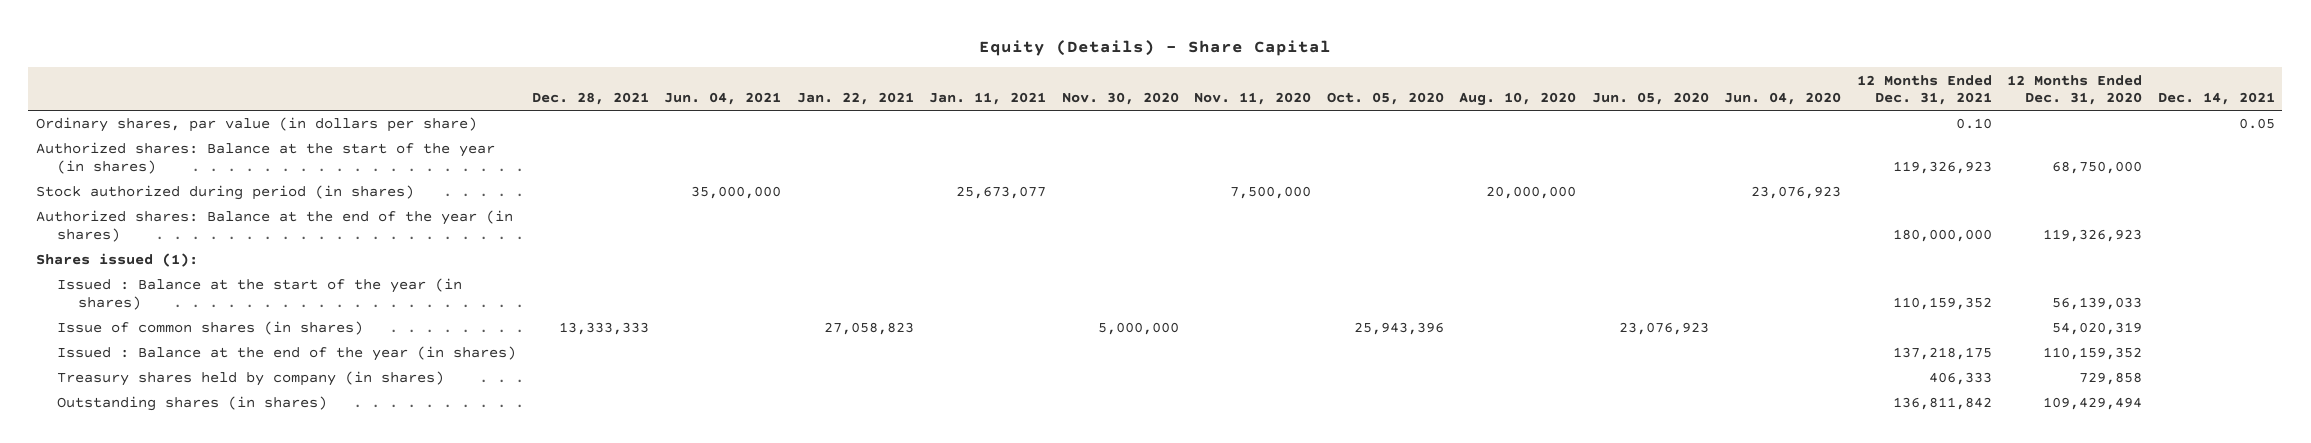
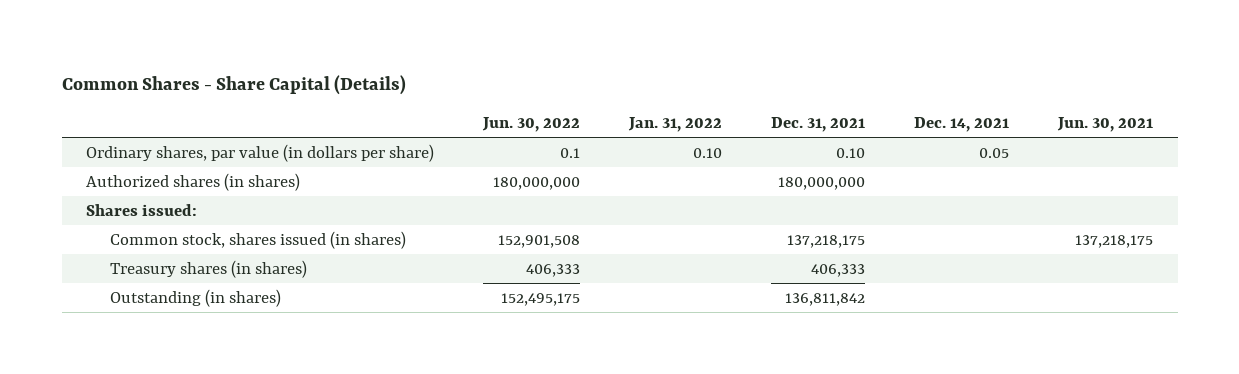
- Equity (Details) - Share Capital
+ Common Shares - Share Capital (Details)
- | Dec. 28, 2021 | Jun. 04, 2021 | Jan. 22, 2021 | Jan. 11, 2021 | Nov. 30, 2020 | Nov. 11, 2020 | Oct. 05, 2020 | Aug. 10, 2020 | Jun. 05, 2020 | Jun. 04, 2020 | 12 Months Ended Dec. 31, 2021 | 12 Months Ended Dec. 31, 2020 | Dec. 14, 2021
+ | Jun. 30, 2022 | Jan. 31, 2022 | Dec. 31, 2021 | Dec. 14, 2021 | Jun. 30, 2021
- Authorized shares: Balance at the start of the year (in shares) | | | | | | | | | | | 119,326,923 | 68,750,000 |
- Stock authorized during period (in shares) | | 35,000,000 | | 25,673,077 | | 7,500,000 | | 20,000,000 | | 23,076,923 | | |
- Authorized shares: Balance at the end of the year (in shares) | | | | | | | | | | | 180,000,000 | 119,326,923 |
- Shares issued (1):
- Issued : Balance at the start of the year (in shares) | | | | | | | | | | | 110,159,352 | 56,139,033 |
- Issue of common shares (in shares) | 13,333,333 | | 27,058,823 | | 5,000,000 | | 25,943,396 | | 23,076,923 | | | 54,020,319 |
- Issued : Balance at the end of the year (in shares) | | | | | | | | | | | 137,218,175 | 110,159,352 |
- Treasury shares held by company (in shares) | | | | | | | | | | | 406,333 | 729,858 |
- Outstanding shares (in shares) | | | | | | | | | | | 136,811,842 | 109,429,494 |
+ Authorized shares (in shares) | 180,000,000 | | 180,000,000 | |
+ Shares issued:
+ Common stock, shares issued (in shares) | 152,901,508 | | 137,218,175 | | 137,218,175
+ Treasury shares (in shares) | 406,333 | | 406,333 | |
+ Outstanding (in shares) | 152,495,175 | | 136,811,842 | |

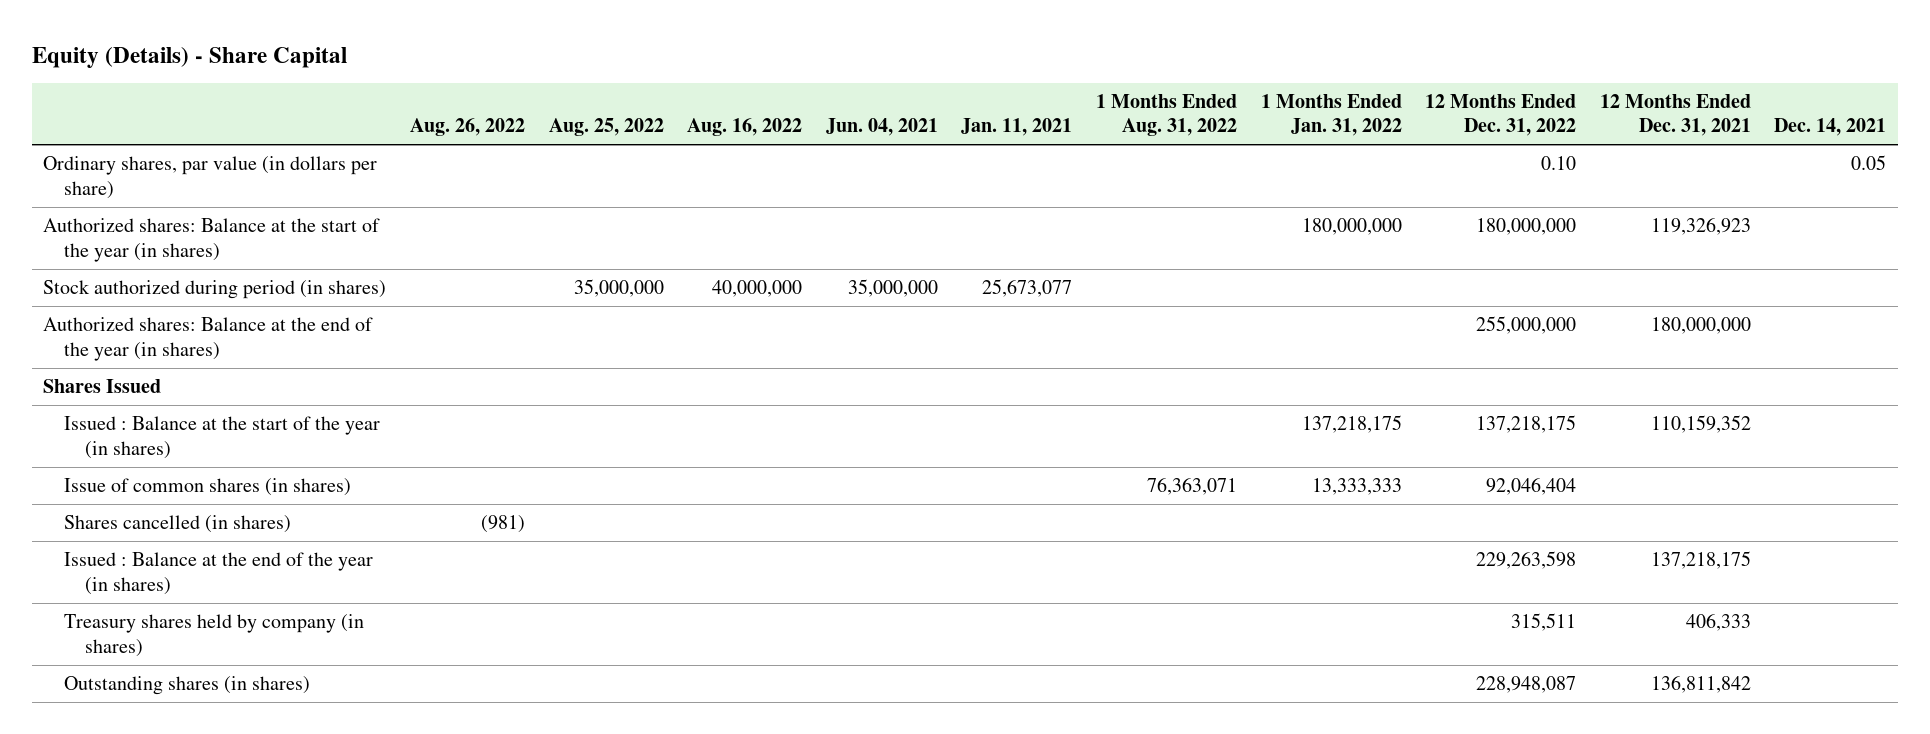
- Common Shares - Share Capital (Details)
+ Equity (Details) - Share Capital
- | Jun. 30, 2022 | Jan. 31, 2022 | Dec. 31, 2021 | Dec. 14, 2021 | Jun. 30, 2021
+ | Aug. 26, 2022 | Aug. 25, 2022 | Aug. 16, 2022 | Jun. 04, 2021 | Jan. 11, 2021 | 1 Months Ended Aug. 31, 2022 | 1 Months Ended Jan. 31, 2022 | 12 Months Ended Dec. 31, 2022 | 12 Months Ended Dec. 31, 2021 | Dec. 14, 2021
- Authorized shares (in shares) | 180,000,000 | | 180,000,000 | |
- Shares issued:
- Common stock, shares issued (in shares) | 152,901,508 | | 137,218,175 | | 137,218,175
- Treasury shares (in shares) | 406,333 | | 406,333 | |
- Outstanding (in shares) | 152,495,175 | | 136,811,842 | |
+ Authorized shares: Balance at the start of the year (in shares) | | | | | | | 180,000,000 | 180,000,000 | 119,326,923 |
+ Stock authorized during period (in shares) | | 35,000,000 | 40,000,000 | 35,000,000 | 25,673,077 | | | | |
+ Authorized shares: Balance at the end of the year (in shares) | | | | | | | | 255,000,000 | 180,000,000 |
+ Shares Issued
+ Issued : Balance at the start of the year (in shares) | | | | | | | 137,218,175 | 137,218,175 | 110,159,352 |
+ Issue of common shares (in shares) | | | | | | 76,363,071 | 13,333,333 | 92,046,404 | |
+ Shares cancelled (in shares) | (981) | | | | | | | | |
+ Issued : Balance at the end of the year (in shares) | | | | | | | | 229,263,598 | 137,218,175 |
+ Treasury shares held by company (in shares) | | | | | | | | 315,511 | 406,333 |
+ Outstanding shares (in shares) | | | | | | | | 228,948,087 | 136,811,842 |

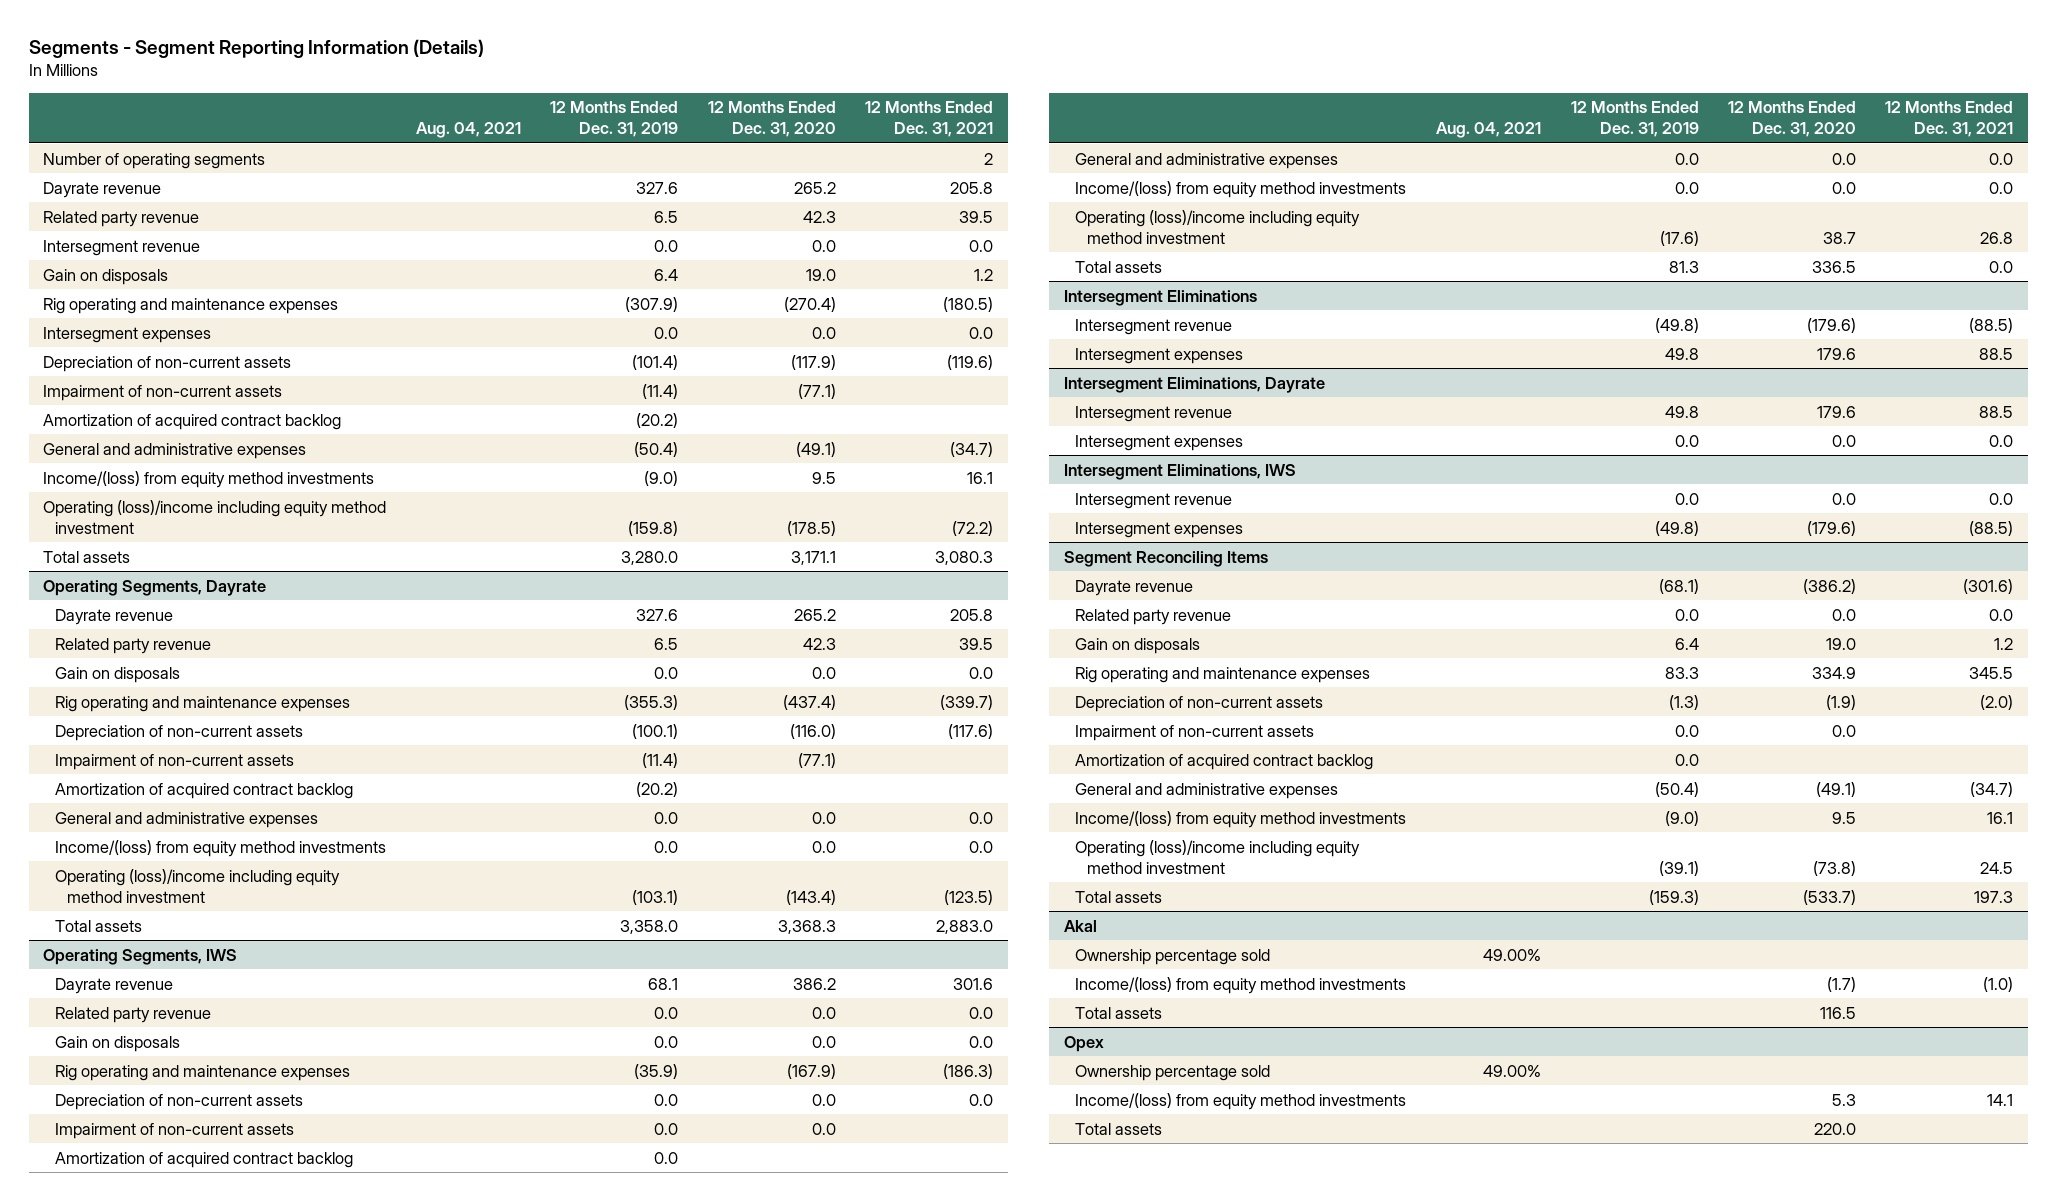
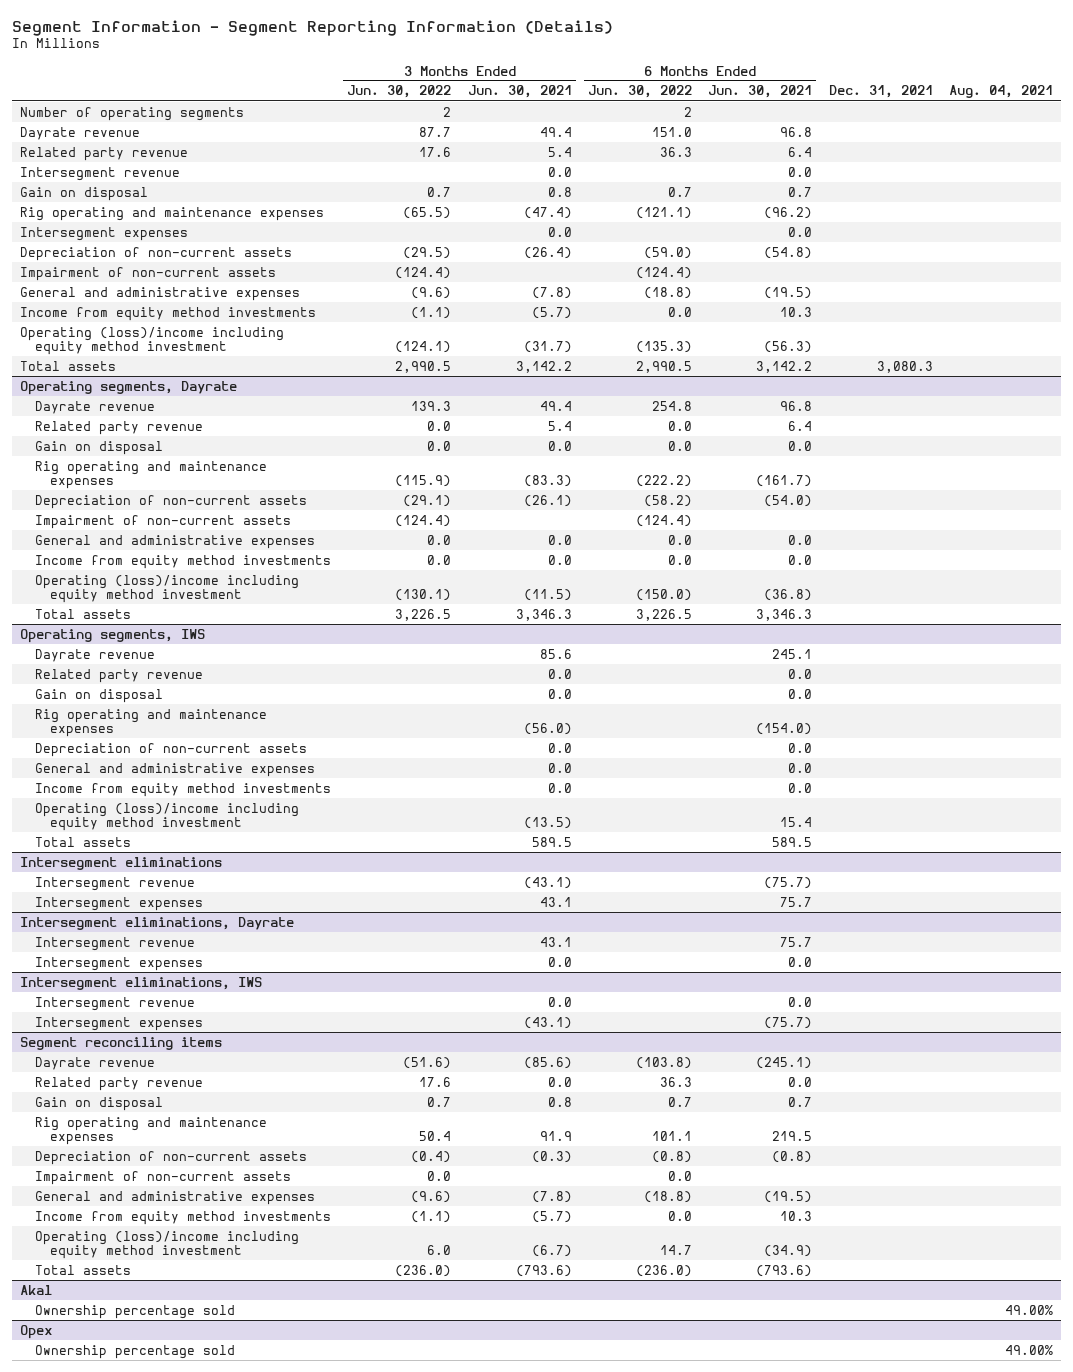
- Segments - Segment Reporting Information (Details)
+ Segment Information - Segment Reporting Information (Details)
- | Aug. 04, 2021 | 12 Months Ended Dec. 31, 2019 | 12 Months Ended Dec. 31, 2020 | 12 Months Ended Dec. 31, 2021
+ | 3 Months Ended Jun. 30, 2022 | 3 Months Ended Jun. 30, 2021 | 6 Months Ended Jun. 30, 2022 | 6 Months Ended Jun. 30, 2021 | Dec. 31, 2021 | Aug. 04, 2021
- Gain on disposals | | 6.4 | 19.0 | 1.2
+ Gain on disposal | 0.7 | 0.8 | 0.7 | 0.7 | |
- Amortization of acquired contract backlog | | (20.2) | |
- Income/(loss) from equity method investments | | (9.0) | 9.5 | 16.1
+ Income from equity method investments | (1.1) | (5.7) | 0.0 | 10.3 | |
- Operating Segments, Dayrate
+ Operating segments, Dayrate
- Gain on disposals | | 0.0 | 0.0 | 0.0
+ Gain on disposal | 0.0 | 0.0 | 0.0 | 0.0 | |
- Amortization of acquired contract backlog | | (20.2) | |
- Income/(loss) from equity method investments | | 0.0 | 0.0 | 0.0
+ Income from equity method investments | 0.0 | 0.0 | 0.0 | 0.0 | |
- Operating Segments, IWS
+ Operating segments, IWS
- Gain on disposals | | 0.0 | 0.0 | 0.0
+ Gain on disposal | | 0.0 | | 0.0 | |
- Impairment of non-current assets | | 0.0 | 0.0 |
- Amortization of acquired contract backlog | | 0.0 | |
- Income/(loss) from equity method investments | | 0.0 | 0.0 | 0.0
+ Income from equity method investments | | 0.0 | | 0.0 | |
- Intersegment Eliminations
+ Intersegment eliminations
- Intersegment Eliminations, Dayrate
+ Intersegment eliminations, Dayrate
- Intersegment Eliminations, IWS
+ Intersegment eliminations, IWS
- Segment Reconciling Items
+ Segment reconciling items
- Gain on disposals | | 6.4 | 19.0 | 1.2
+ Gain on disposal | 0.7 | 0.8 | 0.7 | 0.7 | |
- Amortization of acquired contract backlog | | 0.0 | |
- Income/(loss) from equity method investments | | (9.0) | 9.5 | 16.1
+ Income from equity method investments | (1.1) | (5.7) | 0.0 | 10.3 | |
@ Akal
- Income/(loss) from equity method investments | | | (1.7) | (1.0)
- Total assets | | | 116.5 |
@ Opex
- Income/(loss) from equity method investments | | | 5.3 | 14.1
- Total assets | | | 220.0 |

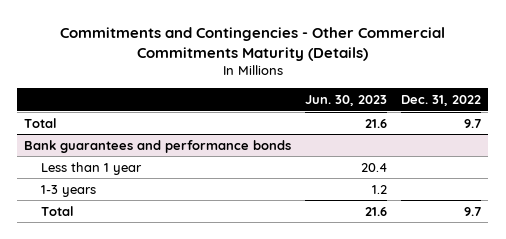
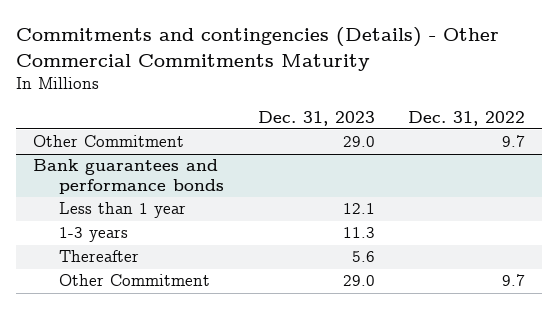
- Commitments and Contingencies - Other Commercial Commitments Maturity (Details)
+ Commitments and contingencies (Details) - Other Commercial Commitments Maturity
- | Jun. 30, 2023 | Dec. 31, 2022
+ | Dec. 31, 2023 | Dec. 31, 2022
- Total | 21.6 | 9.7
+ Other Commitment | 29.0 | 9.7
@ Bank guarantees and performance bonds
- Total | 21.6 | 9.7
+ Thereafter | 5.6 |
+ Other Commitment | 29.0 | 9.7

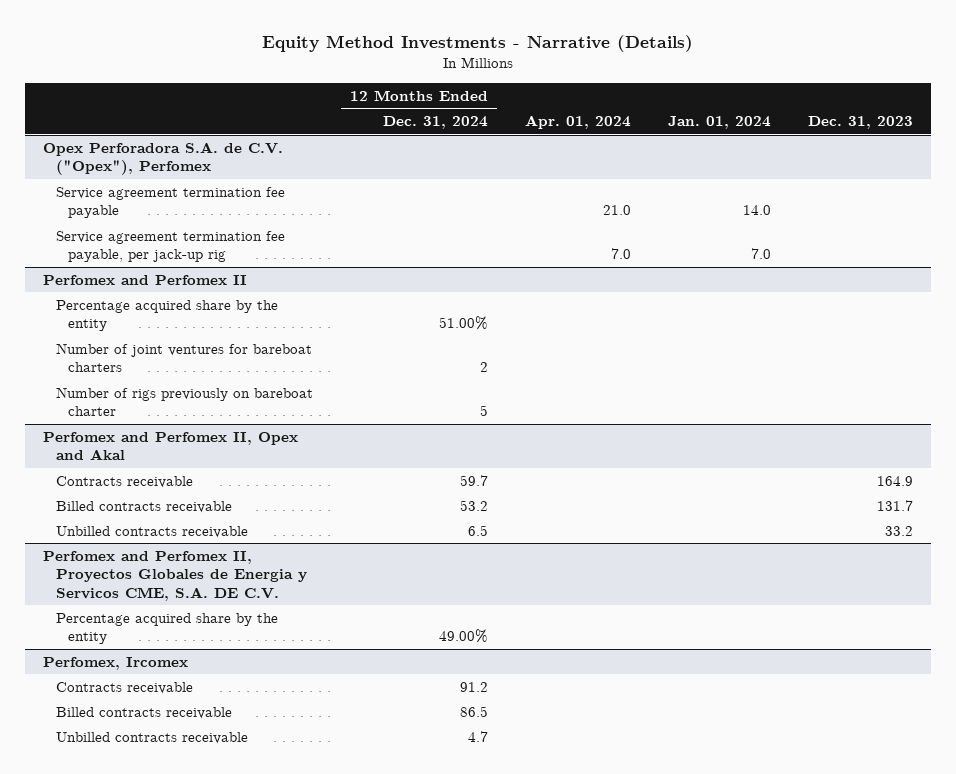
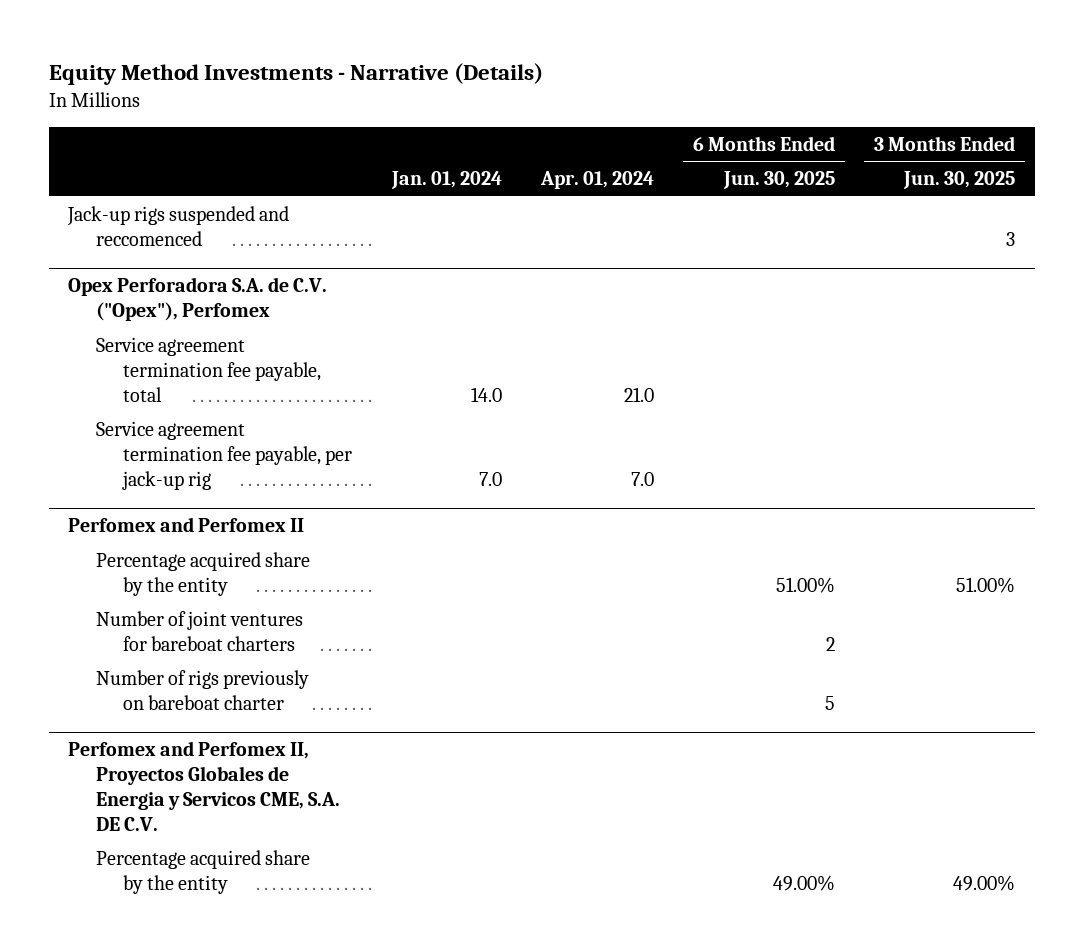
- | 12 Months Ended Dec. 31, 2024 | Apr. 01, 2024 | Jan. 01, 2024 | Dec. 31, 2023
+ | Jan. 01, 2024 | Apr. 01, 2024 | 6 Months Ended Jun. 30, 2025 | 3 Months Ended Jun. 30, 2025
+ Jack-up rigs suspended and reccomenced | | | | 3
@ Opex Perforadora S.A. de C.V. ("Opex"), Perfomex
- Service agreement termination fee payable | | 21.0 | 14.0 |
+ Service agreement termination fee payable, total | 14.0 | 21.0 | |
- Perfomex and Perfomex II, Opex and Akal
- Contracts receivable | 59.7 | | | 164.9
- Billed contracts receivable | 53.2 | | | 131.7
- Unbilled contracts receivable | 6.5 | | | 33.2
- Perfomex, Ircomex
- Contracts receivable | 91.2 | | |
- Billed contracts receivable | 86.5 | | |
- Unbilled contracts receivable | 4.7 | | |

